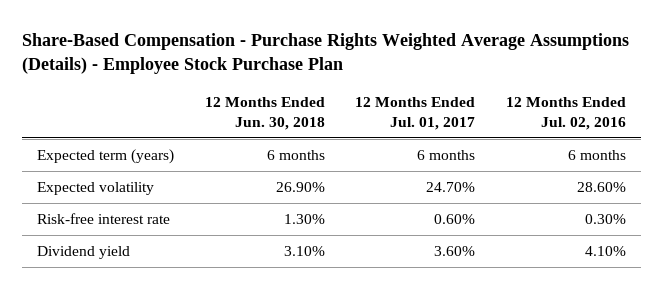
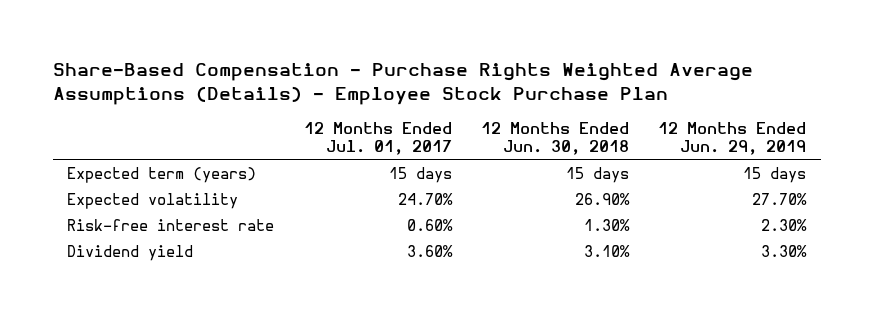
- | 12 Months Ended Jun. 30, 2018 | 12 Months Ended Jul. 01, 2017 | 12 Months Ended Jul. 02, 2016
+ | 12 Months Ended Jul. 01, 2017 | 12 Months Ended Jun. 30, 2018 | 12 Months Ended Jun. 29, 2019
- Expected term (years) | 6 months | 6 months | 6 months
+ Expected term (years) | 15 days | 15 days | 15 days

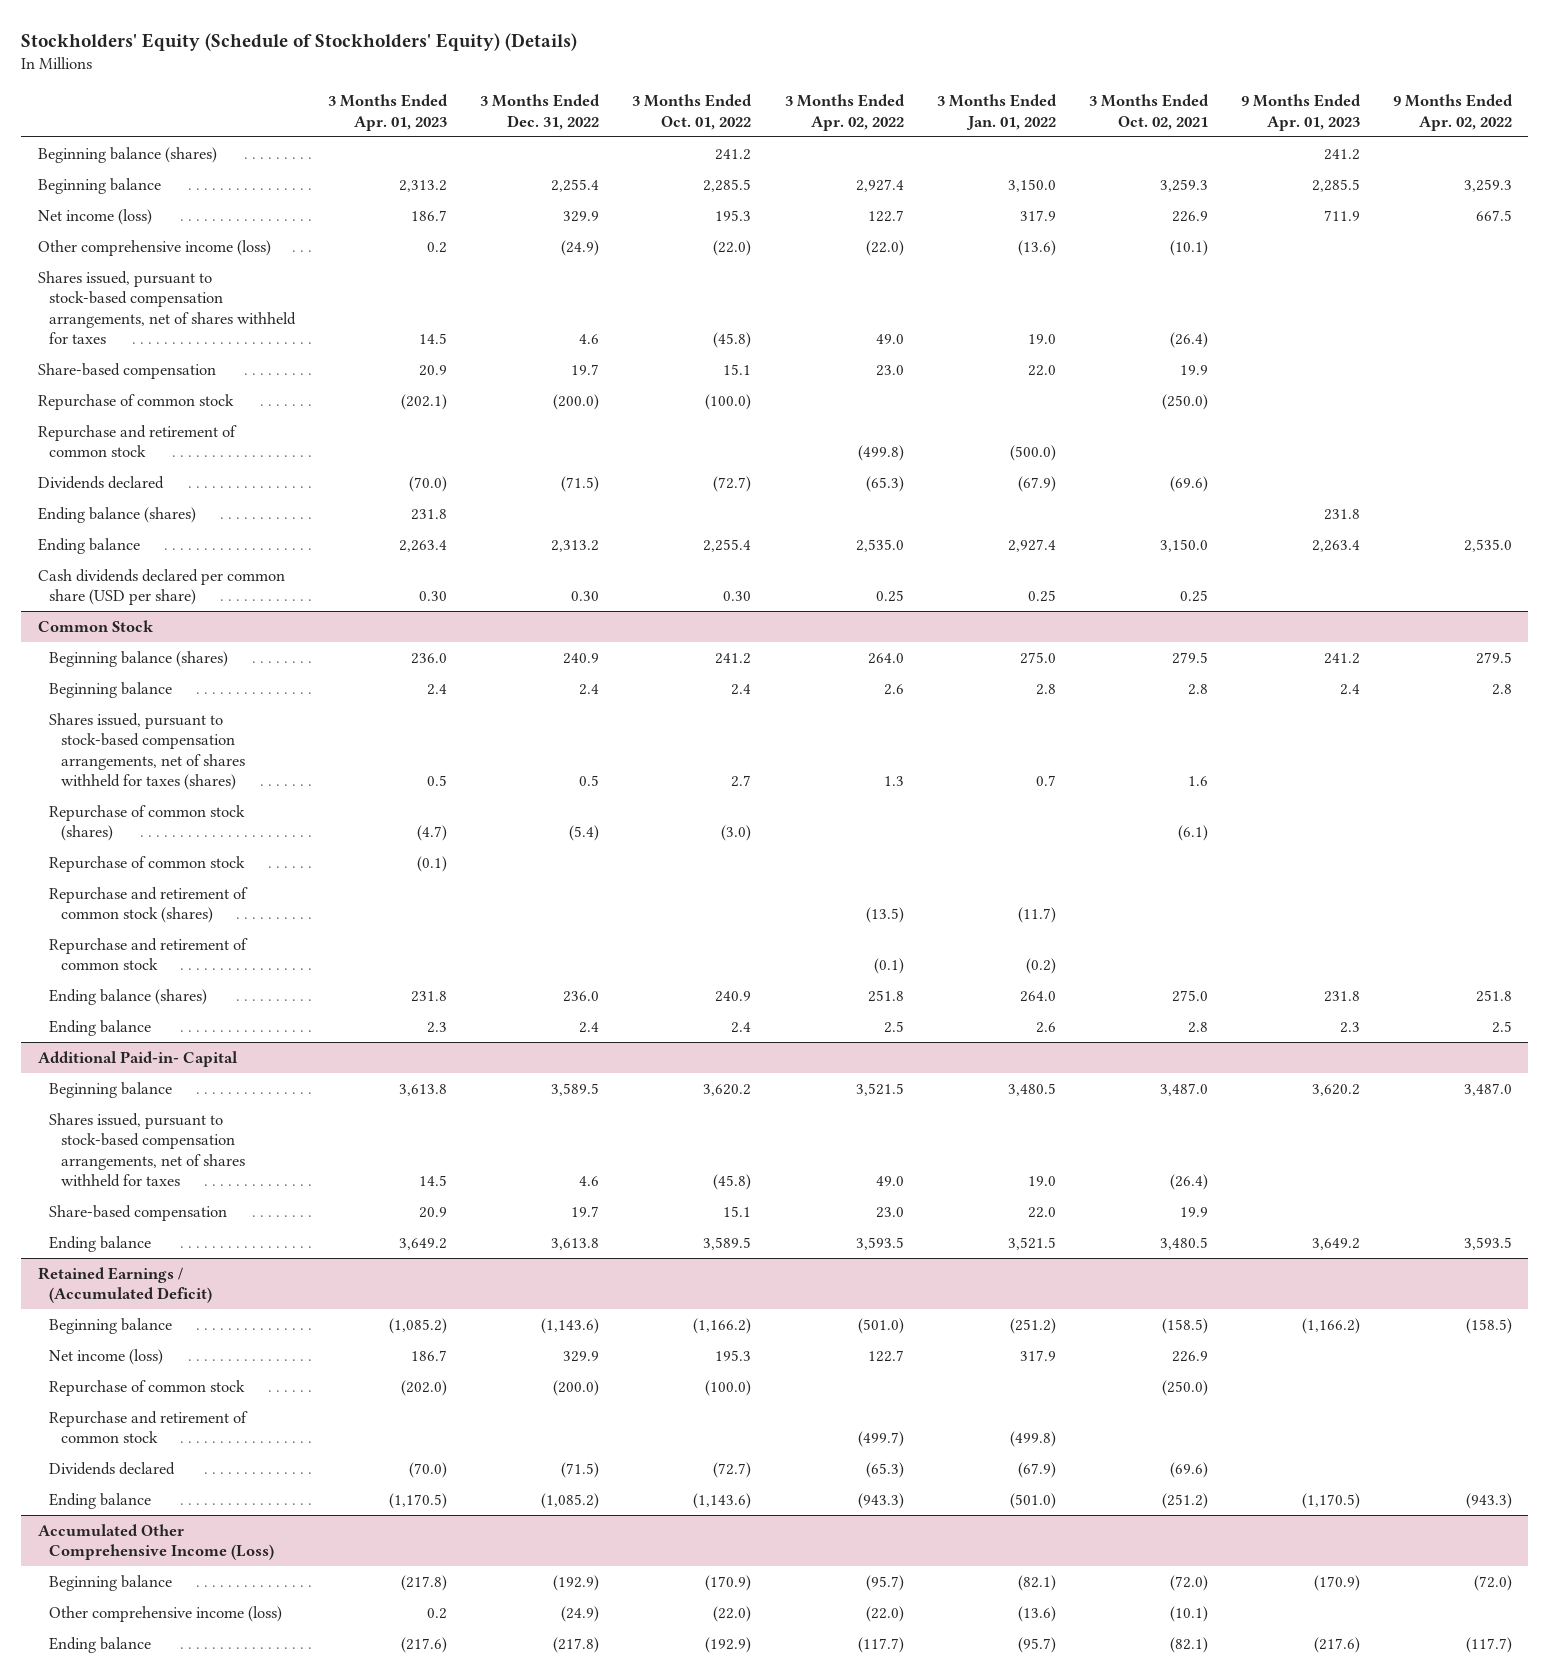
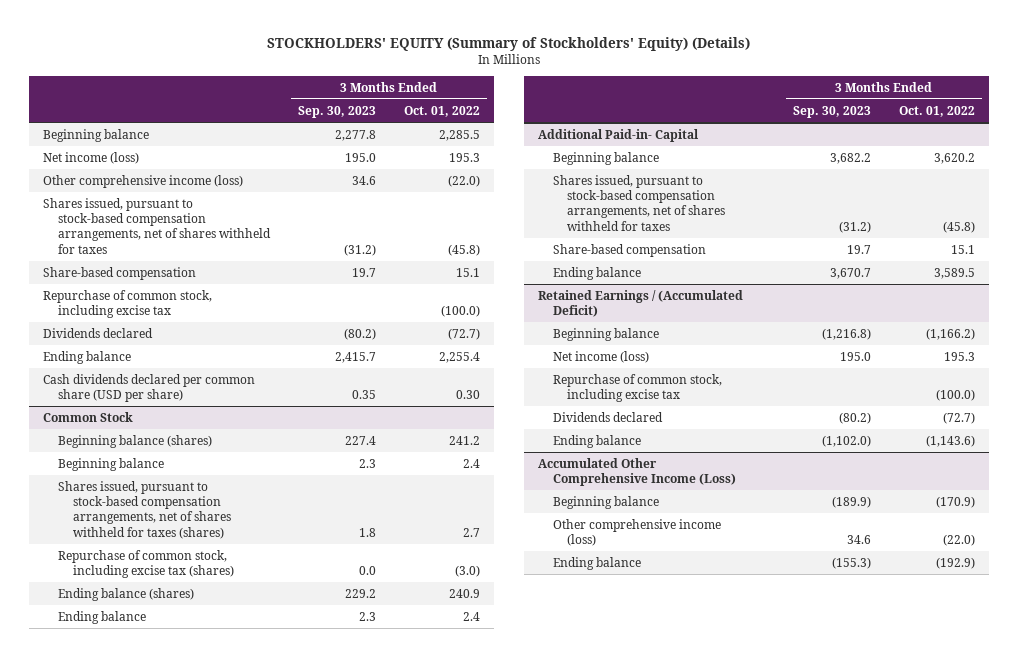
- Stockholders' Equity (Schedule of Stockholders' Equity) (Details)
+ STOCKHOLDERS' EQUITY (Summary of Stockholders' Equity) (Details)
- | 3 Months Ended Apr. 01, 2023 | 3 Months Ended Dec. 31, 2022 | 3 Months Ended Oct. 01, 2022 | 3 Months Ended Apr. 02, 2022 | 3 Months Ended Jan. 01, 2022 | 3 Months Ended Oct. 02, 2021 | 9 Months Ended Apr. 01, 2023 | 9 Months Ended Apr. 02, 2022
+ | 3 Months Ended Sep. 30, 2023 | 3 Months Ended Oct. 01, 2022
- Beginning balance (shares) | | | 241.2 | | | | 241.2 |
- Repurchase of common stock | (202.1) | (200.0) | (100.0) | | | (250.0) | |
- Repurchase and retirement of common stock | | | | (499.8) | (500.0) | | |
+ Repurchase of common stock, including excise tax | | (100.0)
- Ending balance (shares) | 231.8 | | | | | | 231.8 |
@ Common Stock
- Repurchase of common stock (shares) | (4.7) | (5.4) | (3.0) | | | (6.1) | |
- Repurchase of common stock | (0.1) | | | | | | |
- Repurchase and retirement of common stock (shares) | | | | (13.5) | (11.7) | | |
- Repurchase and retirement of common stock | | | | (0.1) | (0.2) | | |
+ Repurchase of common stock, including excise tax (shares) | 0.0 | (3.0)
@ Retained Earnings / (Accumulated Deficit)
- Repurchase of common stock | (202.0) | (200.0) | (100.0) | | | (250.0) | |
- Repurchase and retirement of common stock | | | | (499.7) | (499.8) | | |
+ Repurchase of common stock, including excise tax | | (100.0)

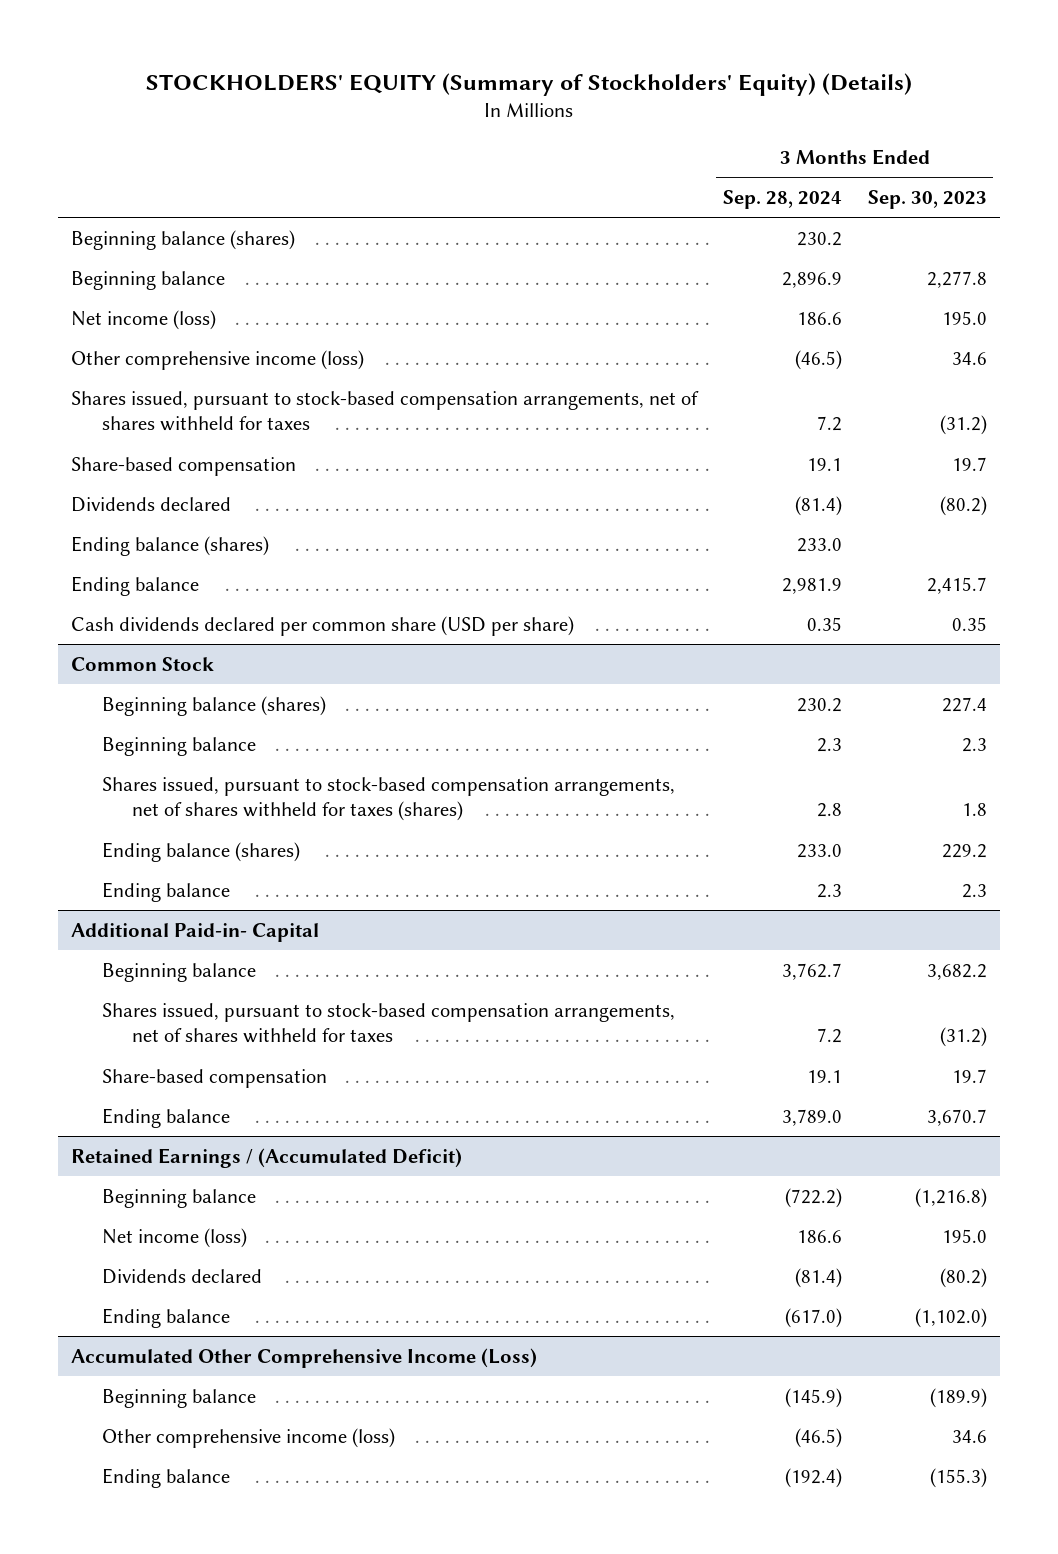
- | 3 Months Ended Sep. 30, 2023 | 3 Months Ended Oct. 01, 2022
+ | 3 Months Ended Sep. 28, 2024 | 3 Months Ended Sep. 30, 2023
+ Beginning balance (shares) | 230.2 |
- Repurchase of common stock, including excise tax | | (100.0)
+ Ending balance (shares) | 233.0 |
@ Common Stock
- Repurchase of common stock, including excise tax (shares) | 0.0 | (3.0)
@ Retained Earnings / (Accumulated Deficit)
- Repurchase of common stock, including excise tax | | (100.0)

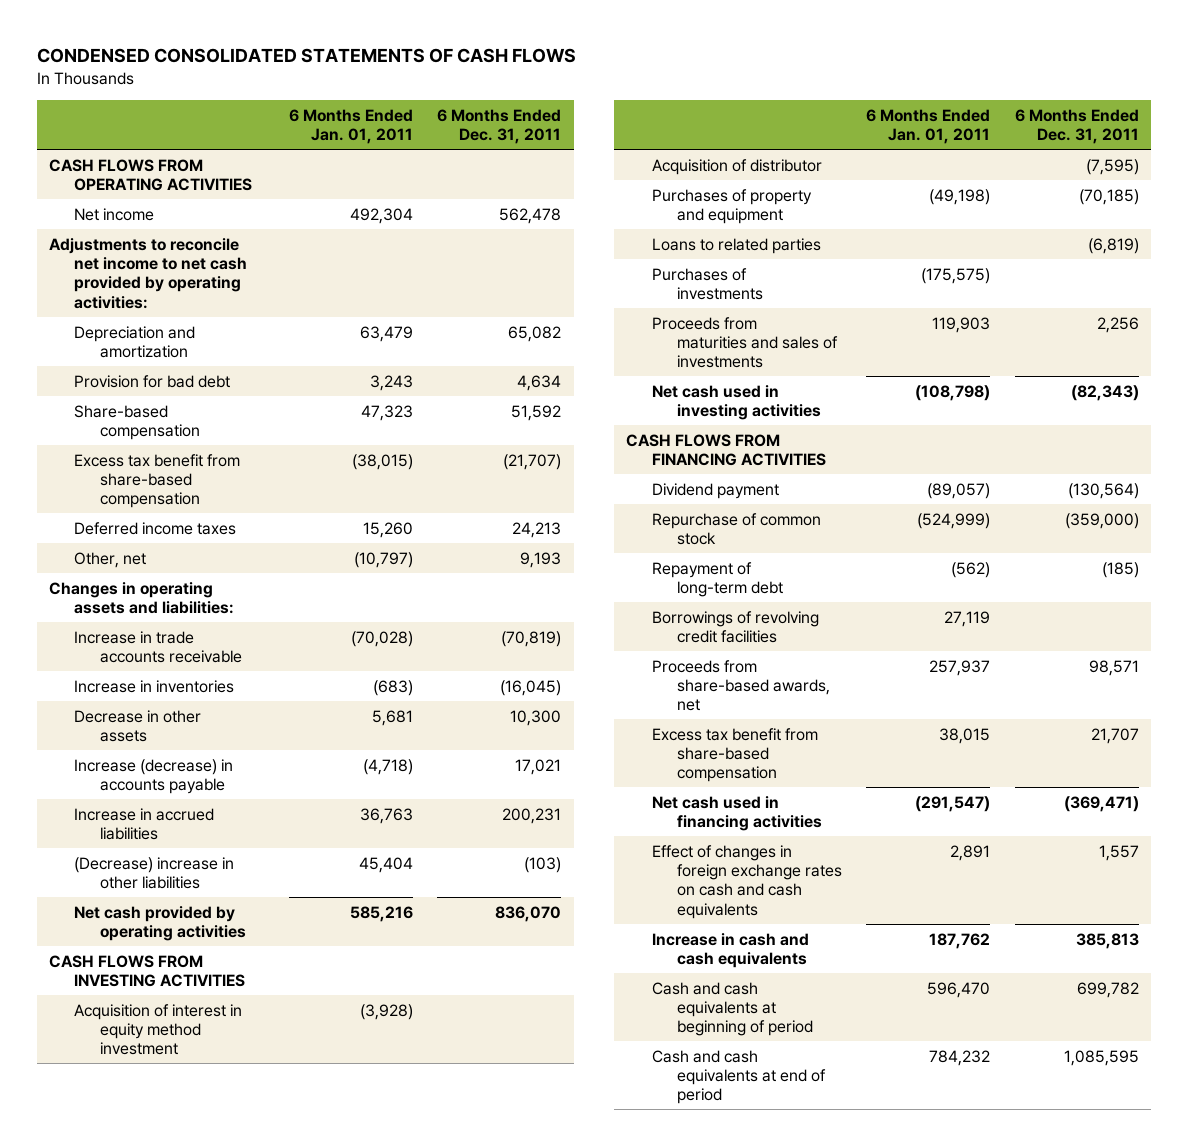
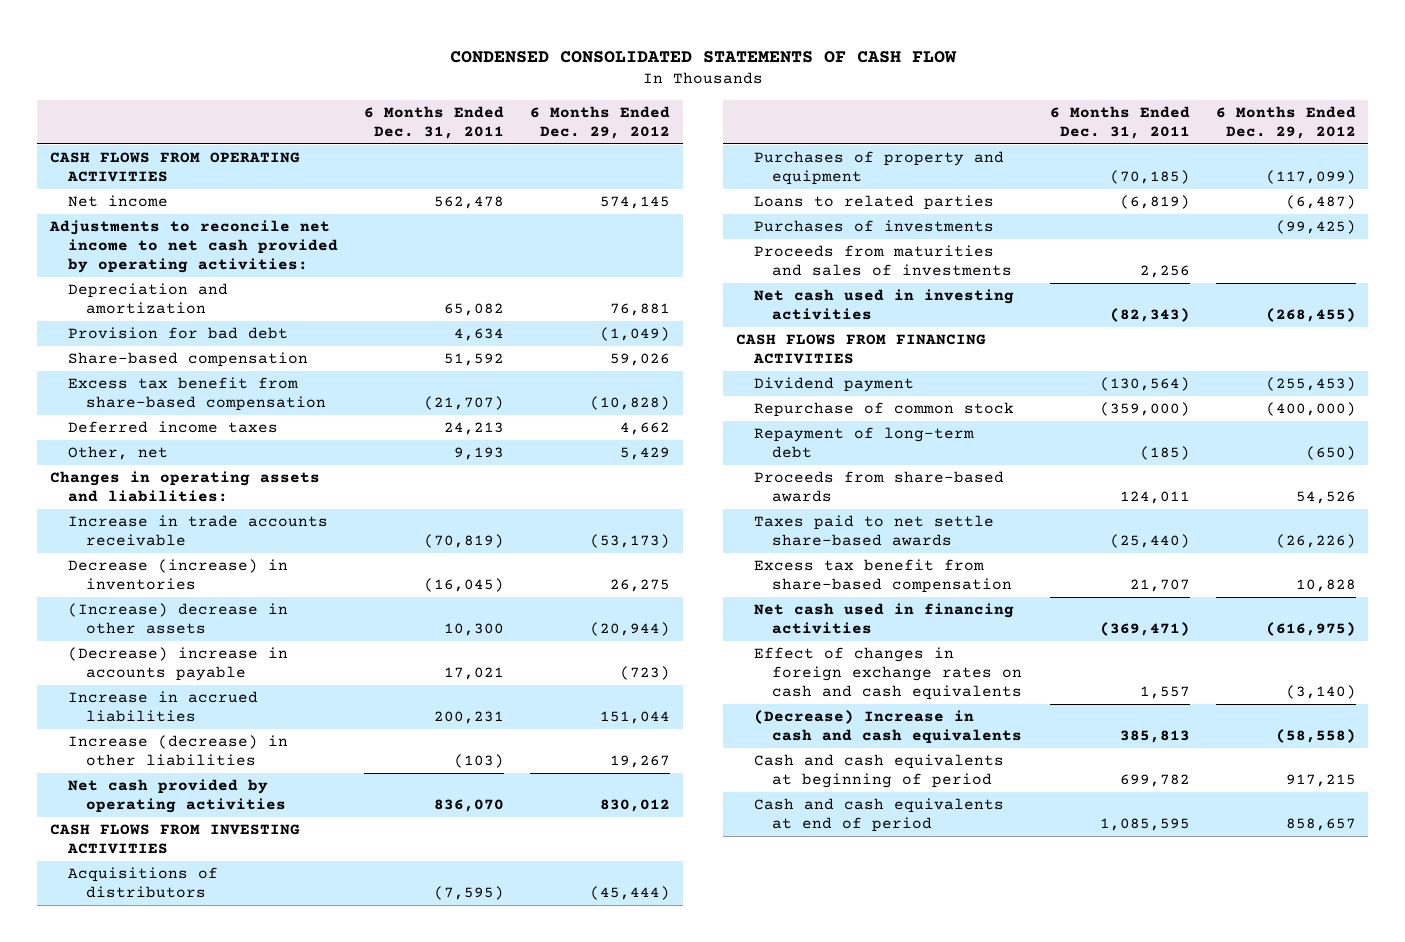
- CONDENSED CONSOLIDATED STATEMENTS OF CASH FLOWS
+ CONDENSED CONSOLIDATED STATEMENTS OF CASH FLOW
- | 6 Months Ended Jan. 01, 2011 | 6 Months Ended Dec. 31, 2011
+ | 6 Months Ended Dec. 31, 2011 | 6 Months Ended Dec. 29, 2012
- Increase in inventories | (683) | (16,045)
- Decrease in other assets | 5,681 | 10,300
- Increase (decrease) in accounts payable | (4,718) | 17,021
+ Decrease (increase) in inventories | (16,045) | 26,275
+ (Increase) decrease in other assets | 10,300 | (20,944)
+ (Decrease) increase in accounts payable | 17,021 | (723)
- (Decrease) increase in other liabilities | 45,404 | (103)
+ Increase (decrease) in other liabilities | (103) | 19,267
- Acquisition of interest in equity method investment | (3,928) |
- Acquisition of distributor | | (7,595)
+ Acquisitions of distributors | (7,595) | (45,444)
- Borrowings of revolving credit facilities | 27,119 |
- Proceeds from share-based awards, net | 257,937 | 98,571
+ Proceeds from share-based awards | 124,011 | 54,526
+ Taxes paid to net settle share-based awards | (25,440) | (26,226)
- Increase in cash and cash equivalents | 187,762 | 385,813
+ (Decrease) Increase in cash and cash equivalents | 385,813 | (58,558)

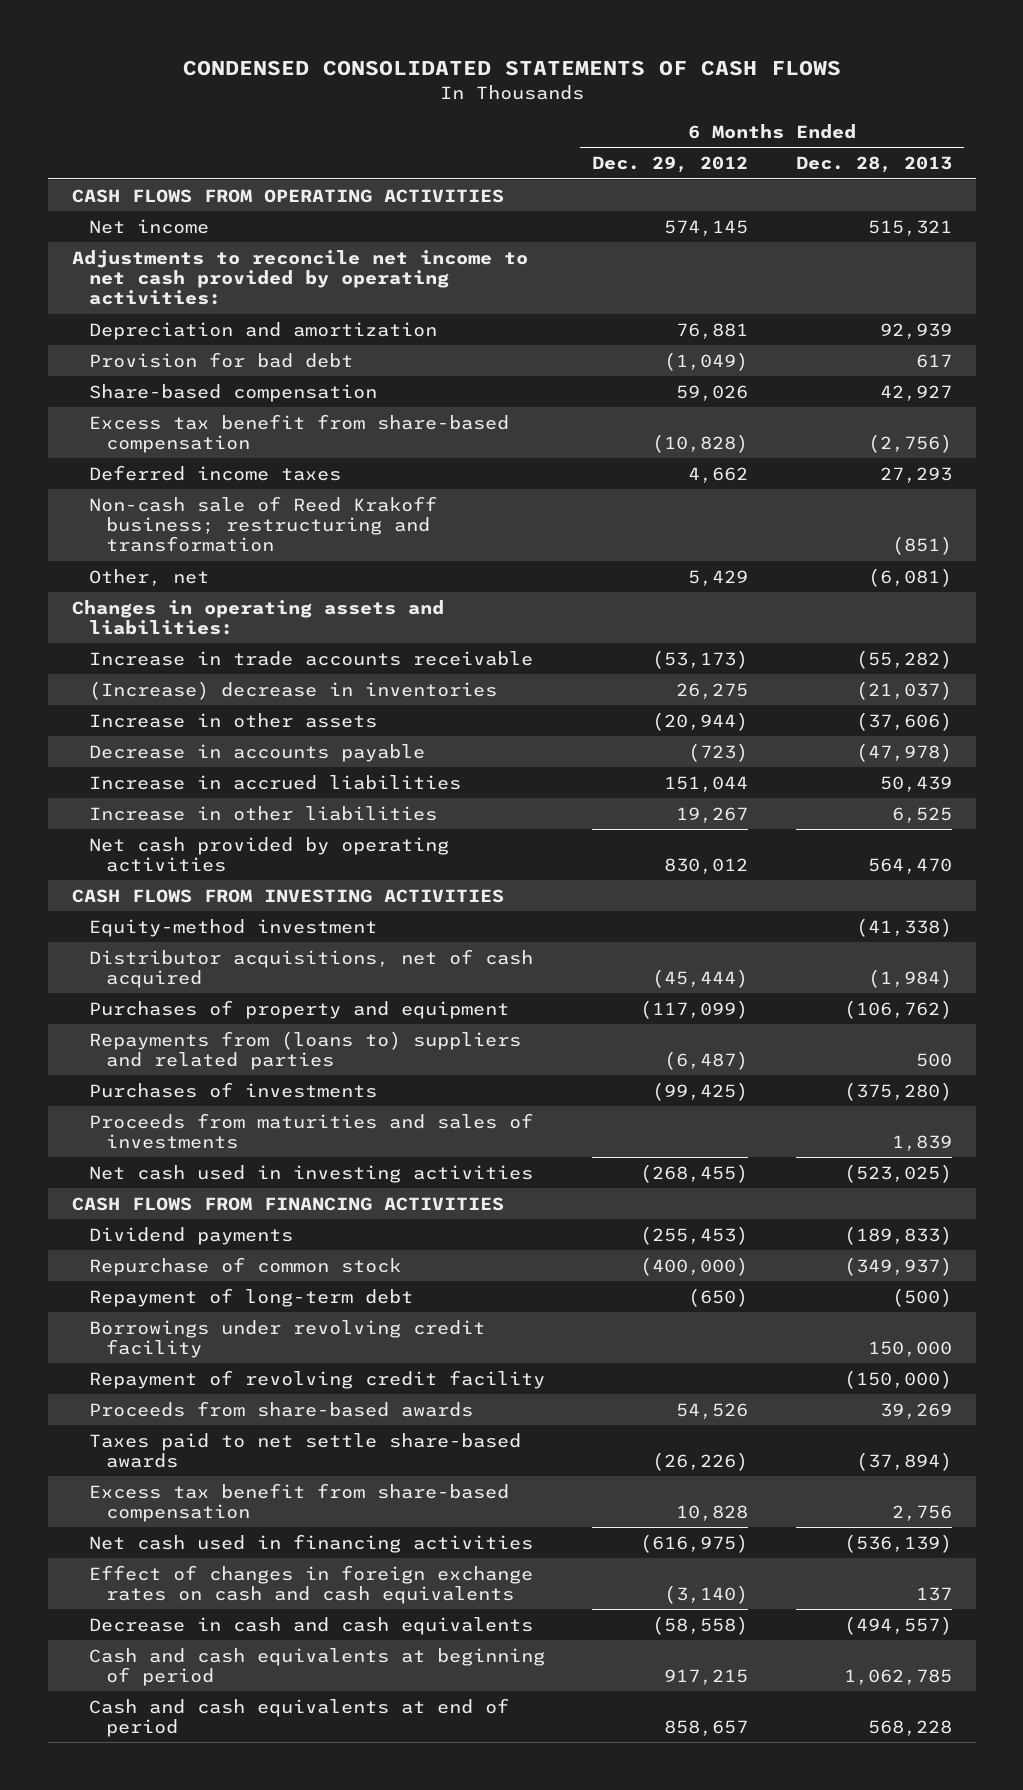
- CONDENSED CONSOLIDATED STATEMENTS OF CASH FLOW
+ CONDENSED CONSOLIDATED STATEMENTS OF CASH FLOWS
- | 6 Months Ended Dec. 31, 2011 | 6 Months Ended Dec. 29, 2012
+ | 6 Months Ended Dec. 29, 2012 | 6 Months Ended Dec. 28, 2013
+ Non-cash sale of Reed Krakoff business; restructuring and transformation | | (851)
- Decrease (increase) in inventories | (16,045) | 26,275
- (Increase) decrease in other assets | 10,300 | (20,944)
- (Decrease) increase in accounts payable | 17,021 | (723)
+ (Increase) decrease in inventories | 26,275 | (21,037)
+ Increase in other assets | (20,944) | (37,606)
+ Decrease in accounts payable | (723) | (47,978)
- Increase (decrease) in other liabilities | (103) | 19,267
+ Increase in other liabilities | 19,267 | 6,525
- Acquisitions of distributors | (7,595) | (45,444)
+ Equity-method investment | | (41,338)
+ Distributor acquisitions, net of cash acquired | (45,444) | (1,984)
- Loans to related parties | (6,819) | (6,487)
+ Repayments from (loans to) suppliers and related parties | (6,487) | 500
- Dividend payment | (130,564) | (255,453)
+ Dividend payments | (255,453) | (189,833)
+ Borrowings under revolving credit facility | | 150,000
+ Repayment of revolving credit facility | | (150,000)
- (Decrease) Increase in cash and cash equivalents | 385,813 | (58,558)
+ Decrease in cash and cash equivalents | (58,558) | (494,557)

